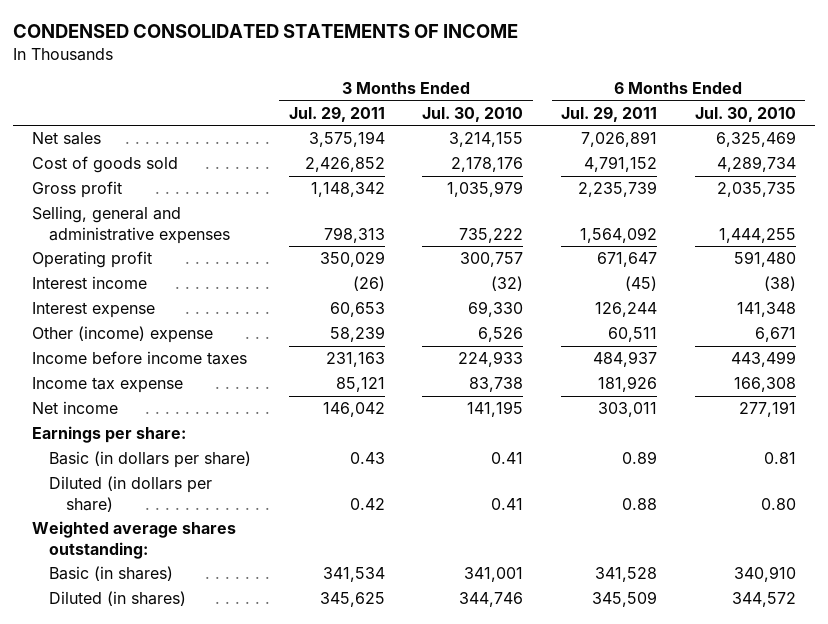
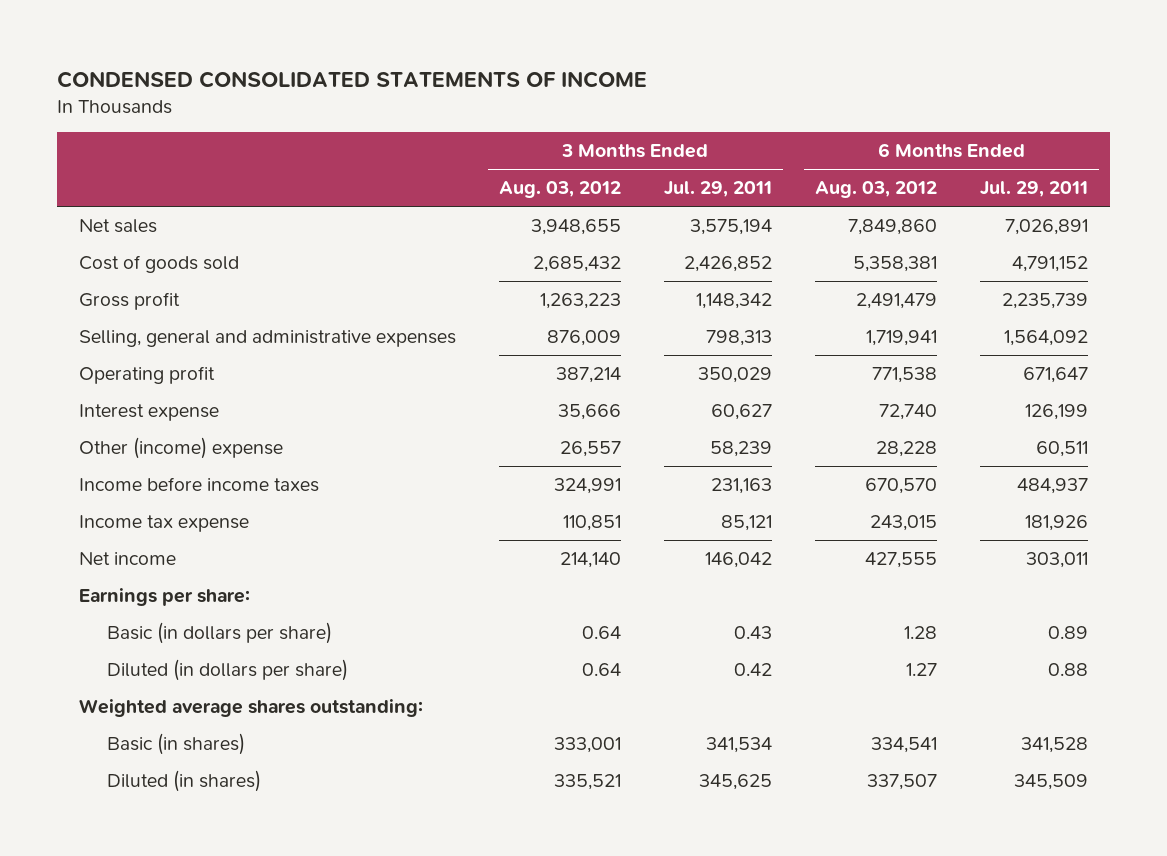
- | 3 Months Ended Jul. 29, 2011 | 3 Months Ended Jul. 30, 2010 | 6 Months Ended Jul. 29, 2011 | 6 Months Ended Jul. 30, 2010
+ | 3 Months Ended Aug. 03, 2012 | 3 Months Ended Jul. 29, 2011 | 6 Months Ended Aug. 03, 2012 | 6 Months Ended Jul. 29, 2011
- Interest income | (26) | (32) | (45) | (38)
- Interest expense | 60,653 | 69,330 | 126,244 | 141,348
+ Interest expense | 35,666 | 60,627 | 72,740 | 126,199

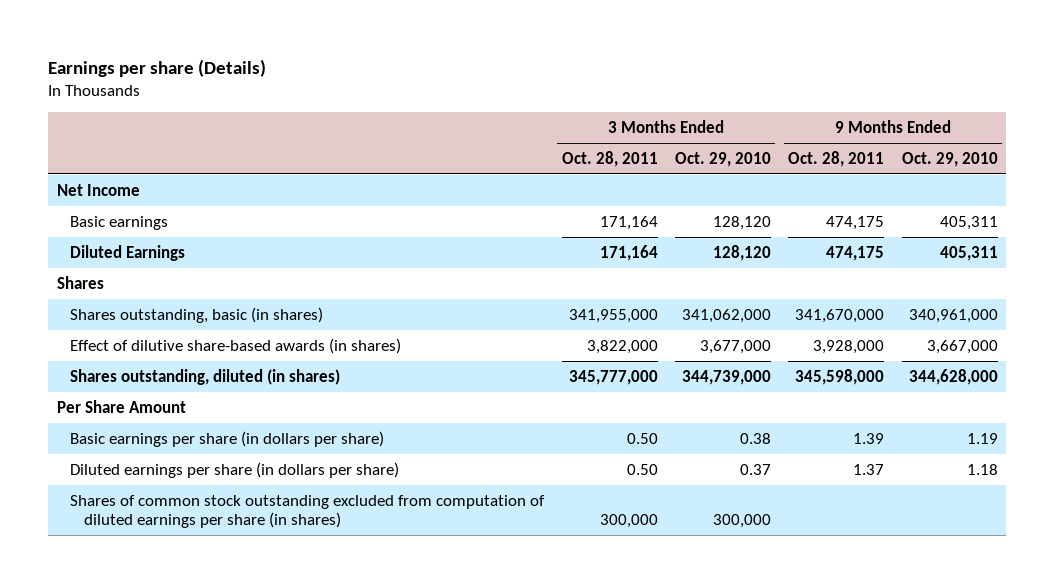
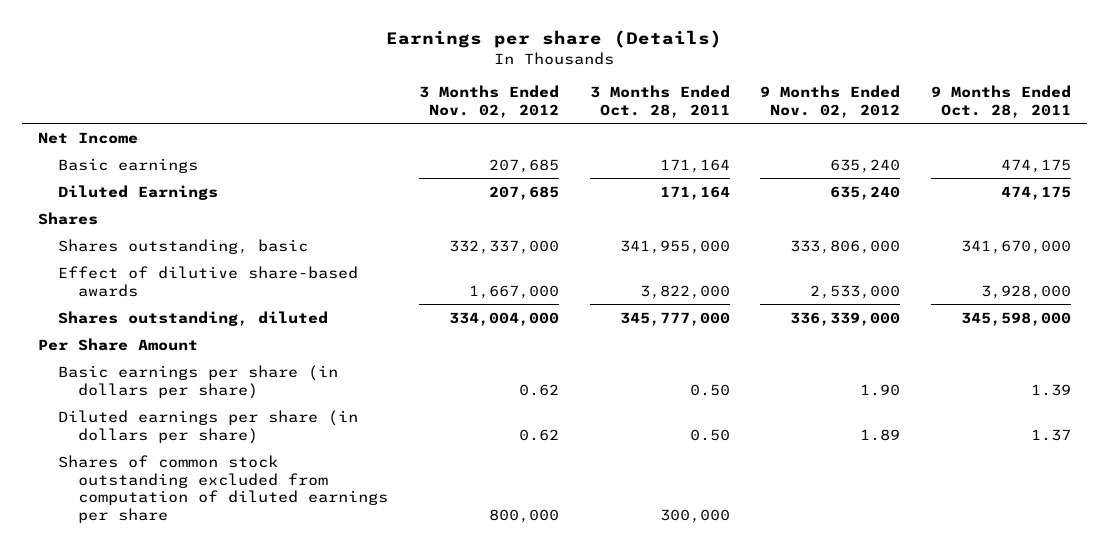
- | 3 Months Ended Oct. 28, 2011 | 3 Months Ended Oct. 29, 2010 | 9 Months Ended Oct. 28, 2011 | 9 Months Ended Oct. 29, 2010
+ | 3 Months Ended Nov. 02, 2012 | 3 Months Ended Oct. 28, 2011 | 9 Months Ended Nov. 02, 2012 | 9 Months Ended Oct. 28, 2011
- Shares outstanding, basic (in shares) | 341,955,000 | 341,062,000 | 341,670,000 | 340,961,000
- Effect of dilutive share-based awards (in shares) | 3,822,000 | 3,677,000 | 3,928,000 | 3,667,000
- Shares outstanding, diluted (in shares) | 345,777,000 | 344,739,000 | 345,598,000 | 344,628,000
+ Shares outstanding, basic | 332,337,000 | 341,955,000 | 333,806,000 | 341,670,000
+ Effect of dilutive share-based awards | 1,667,000 | 3,822,000 | 2,533,000 | 3,928,000
+ Shares outstanding, diluted | 334,004,000 | 345,777,000 | 336,339,000 | 345,598,000
- Shares of common stock outstanding excluded from computation of diluted earnings per share (in shares) | 300,000 | 300,000 | |
+ Shares of common stock outstanding excluded from computation of diluted earnings per share | 800,000 | 300,000 | |

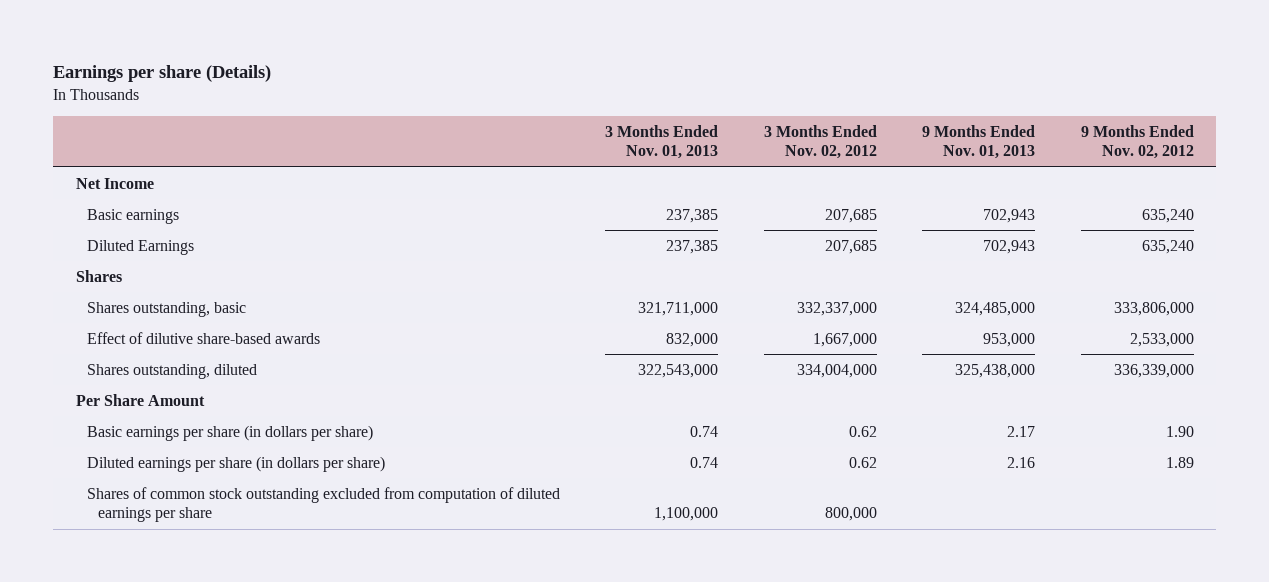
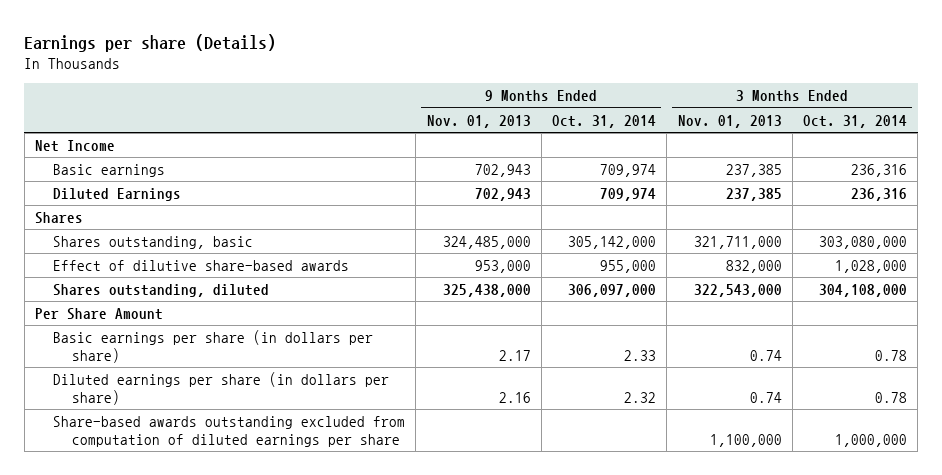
- | 3 Months Ended Nov. 01, 2013 | 3 Months Ended Nov. 02, 2012 | 9 Months Ended Nov. 01, 2013 | 9 Months Ended Nov. 02, 2012
+ | 9 Months Ended Nov. 01, 2013 | 9 Months Ended Oct. 31, 2014 | 3 Months Ended Nov. 01, 2013 | 3 Months Ended Oct. 31, 2014
- Shares of common stock outstanding excluded from computation of diluted earnings per share | 1,100,000 | 800,000 | |
+ Share-based awards outstanding excluded from computation of diluted earnings per share | | | 1,100,000 | 1,000,000

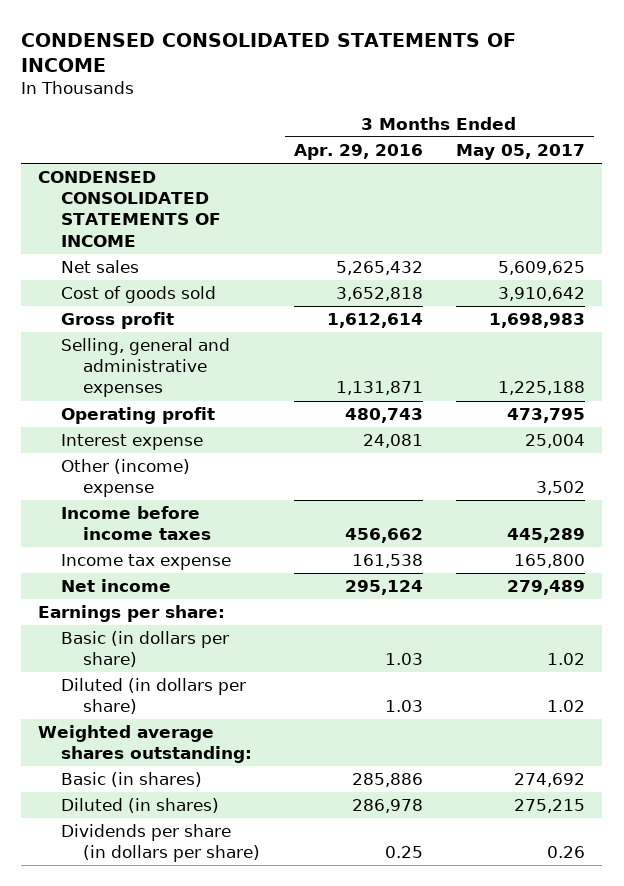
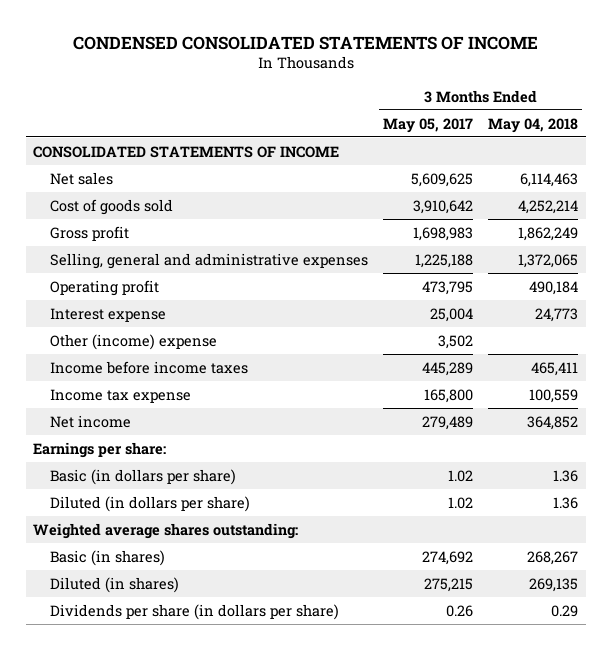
- | 3 Months Ended Apr. 29, 2016 | 3 Months Ended May 05, 2017
+ | 3 Months Ended May 05, 2017 | 3 Months Ended May 04, 2018
- CONDENSED CONSOLIDATED STATEMENTS OF INCOME
+ CONSOLIDATED STATEMENTS OF INCOME

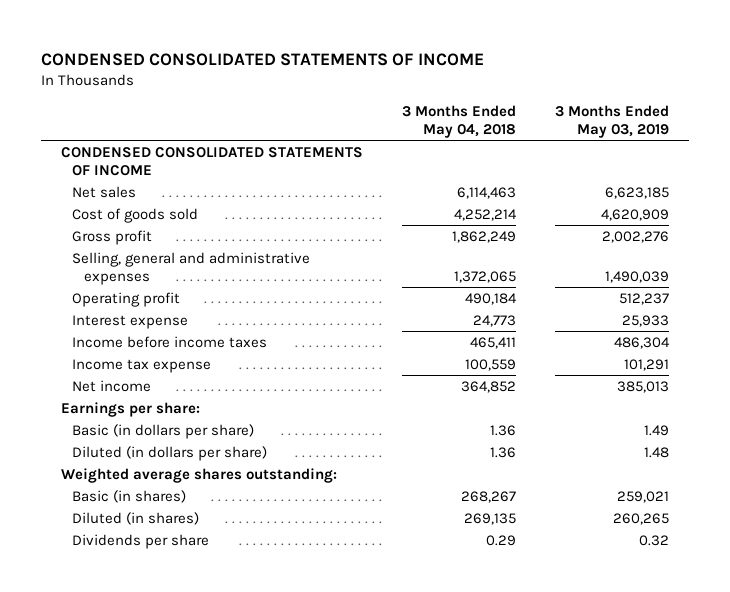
- | 3 Months Ended May 05, 2017 | 3 Months Ended May 04, 2018
+ | 3 Months Ended May 04, 2018 | 3 Months Ended May 03, 2019
- CONSOLIDATED STATEMENTS OF INCOME
+ CONDENSED CONSOLIDATED STATEMENTS OF INCOME
- Other (income) expense | 3,502 |
- Dividends per share (in dollars per share) | 0.26 | 0.29
+ Dividends per share | 0.29 | 0.32

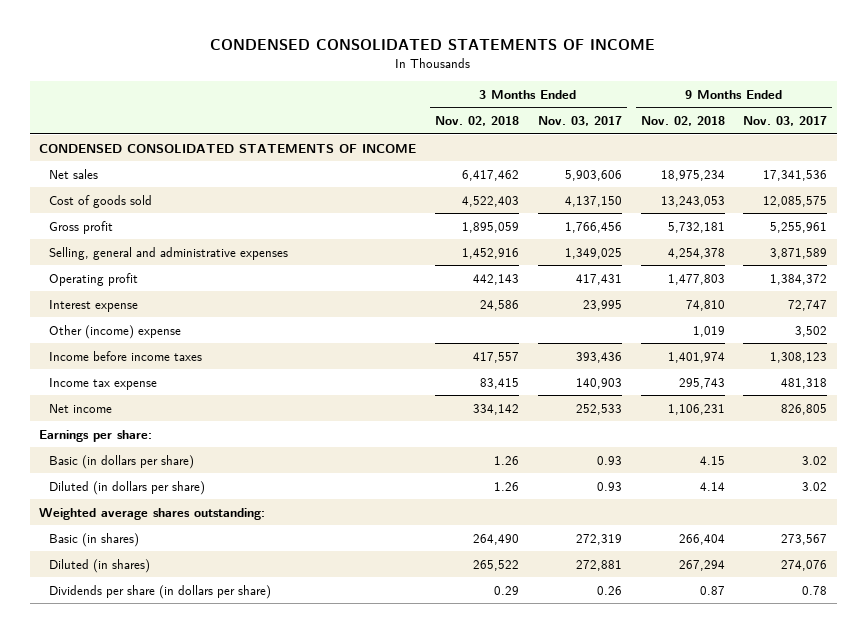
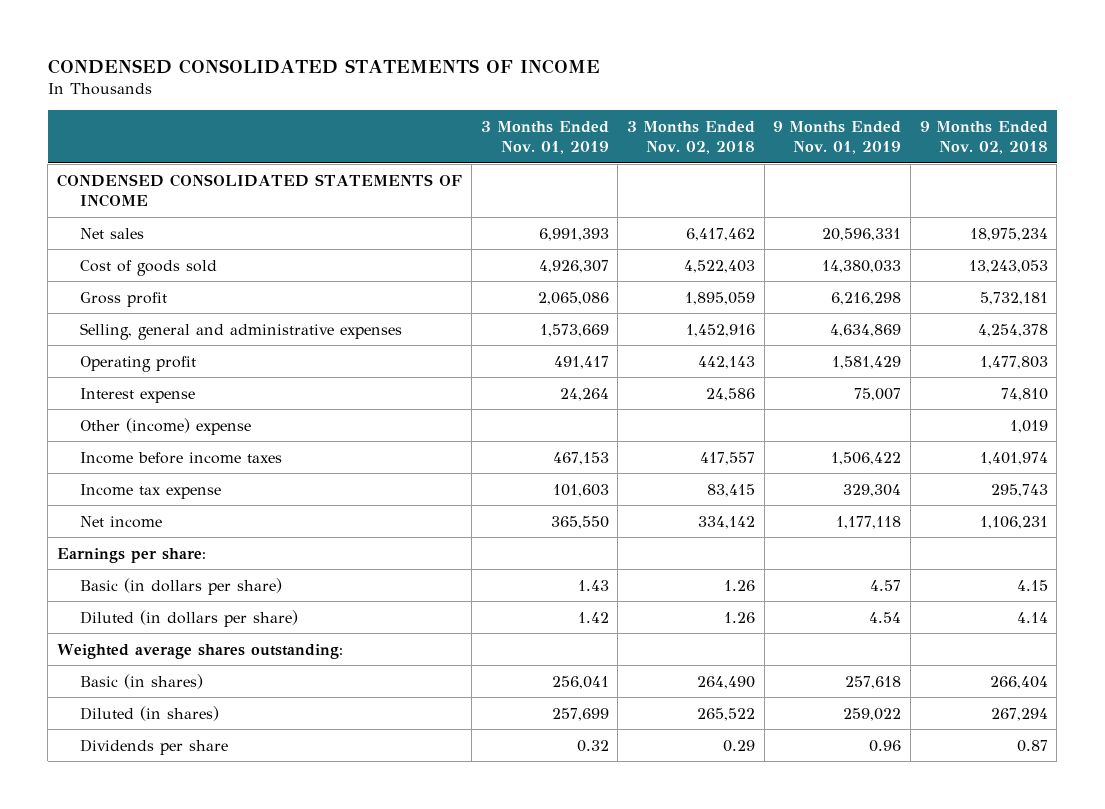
- | 3 Months Ended Nov. 02, 2018 | 3 Months Ended Nov. 03, 2017 | 9 Months Ended Nov. 02, 2018 | 9 Months Ended Nov. 03, 2017
+ | 3 Months Ended Nov. 01, 2019 | 3 Months Ended Nov. 02, 2018 | 9 Months Ended Nov. 01, 2019 | 9 Months Ended Nov. 02, 2018
- Dividends per share (in dollars per share) | 0.29 | 0.26 | 0.87 | 0.78
+ Dividends per share | 0.32 | 0.29 | 0.96 | 0.87

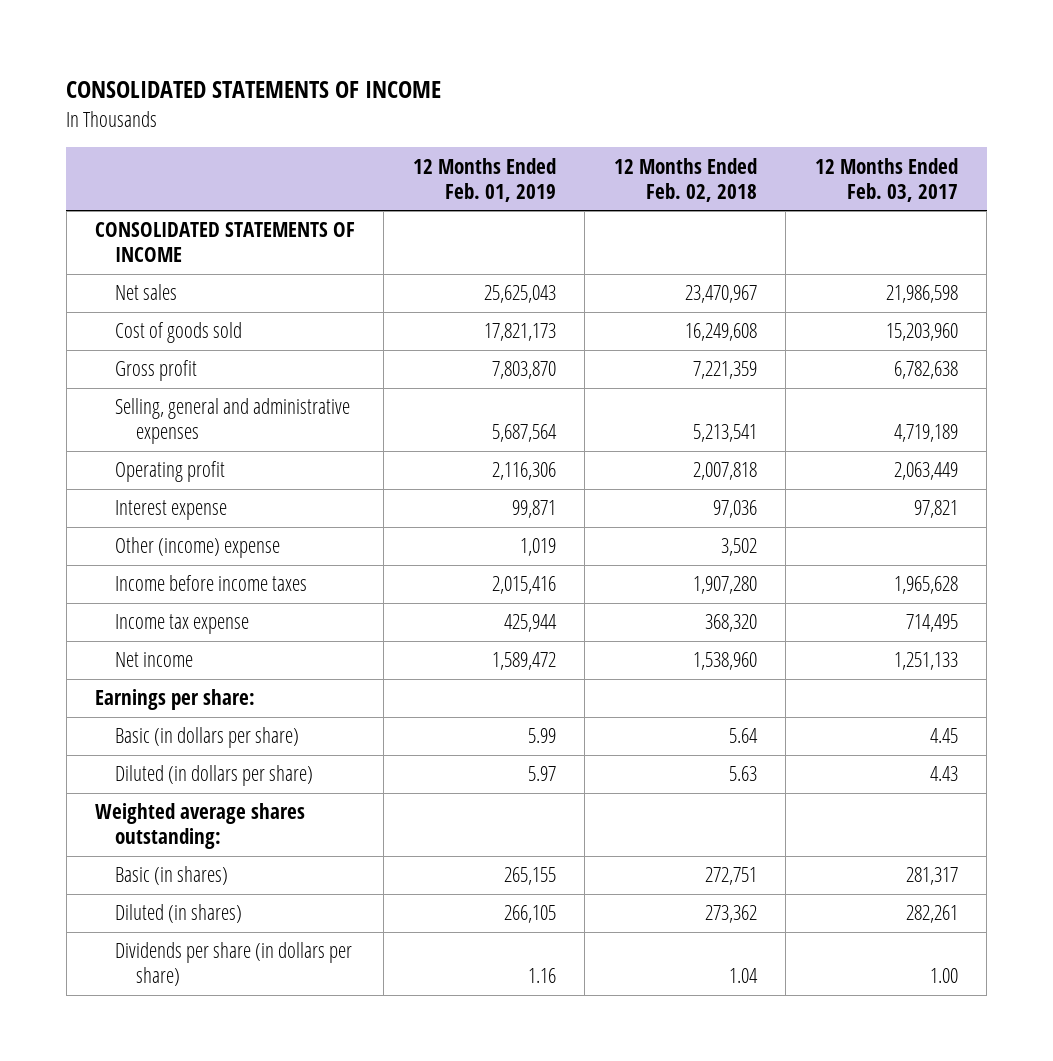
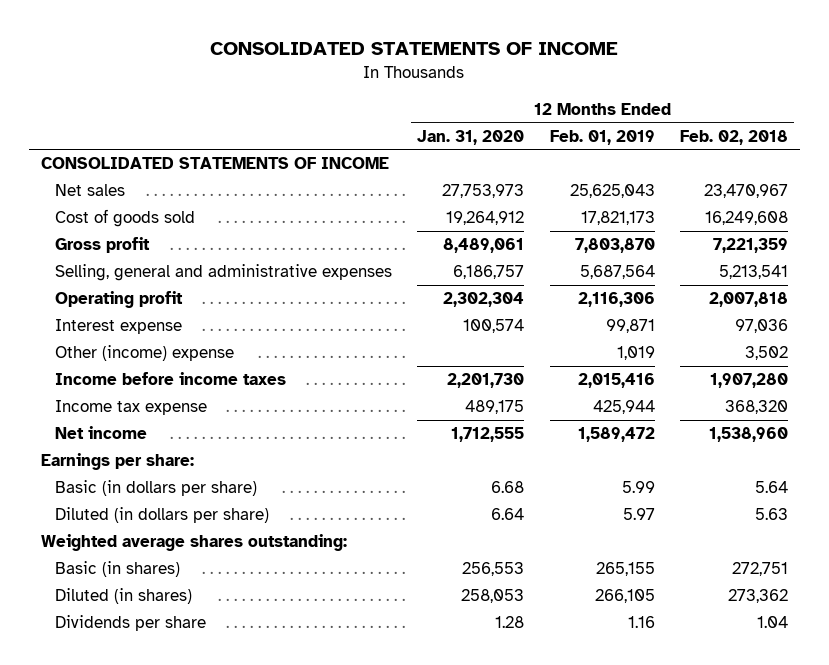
- | 12 Months Ended Feb. 01, 2019 | 12 Months Ended Feb. 02, 2018 | 12 Months Ended Feb. 03, 2017
+ | 12 Months Ended Jan. 31, 2020 | 12 Months Ended Feb. 01, 2019 | 12 Months Ended Feb. 02, 2018
- Dividends per share (in dollars per share) | 1.16 | 1.04 | 1.00
+ Dividends per share | 1.28 | 1.16 | 1.04

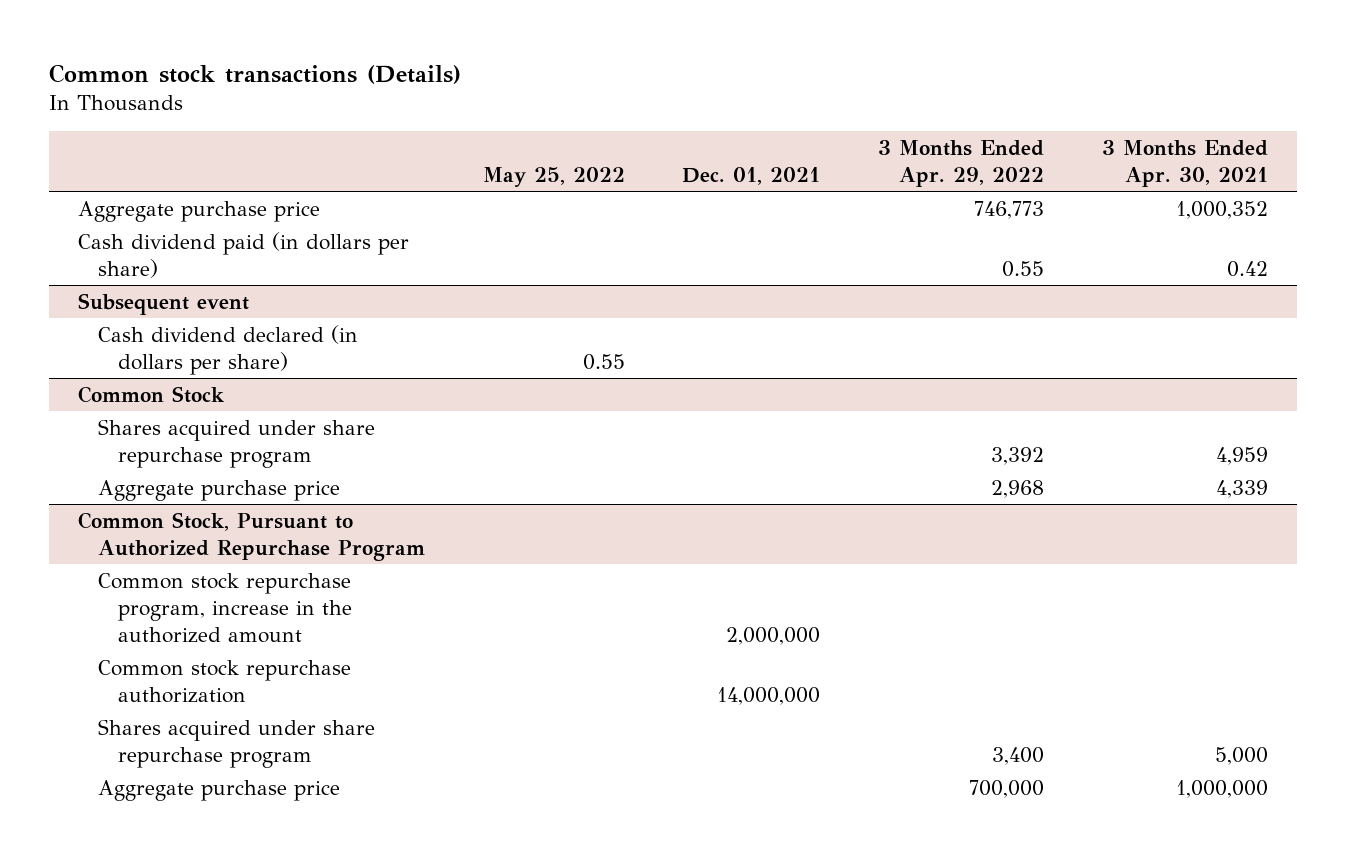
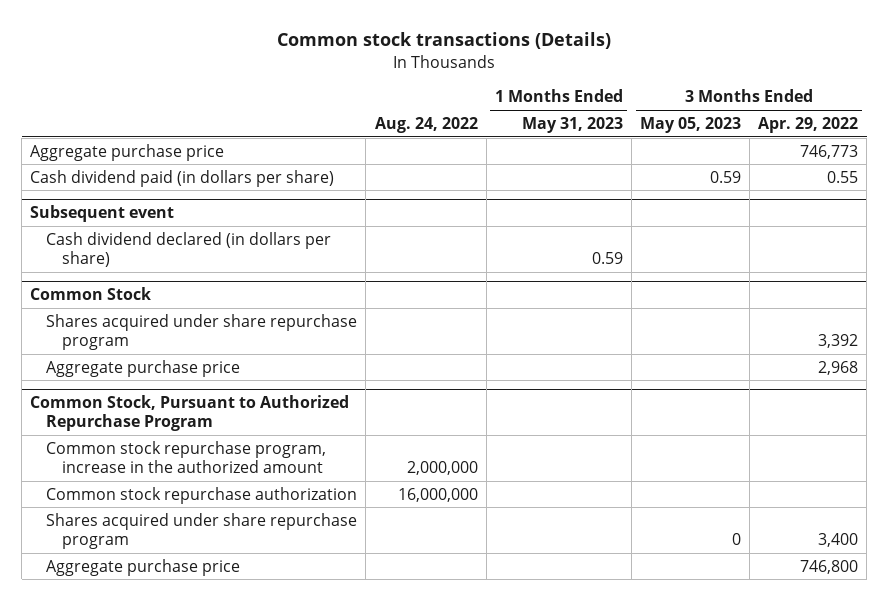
- | May 25, 2022 | Dec. 01, 2021 | 3 Months Ended Apr. 29, 2022 | 3 Months Ended Apr. 30, 2021
+ | Aug. 24, 2022 | 1 Months Ended May 31, 2023 | 3 Months Ended May 05, 2023 | 3 Months Ended Apr. 29, 2022
@ Common Stock, Pursuant to Authorized Repurchase Program
- Aggregate purchase price | | | 700,000 | 1,000,000
+ Aggregate purchase price | | | | 746,800

